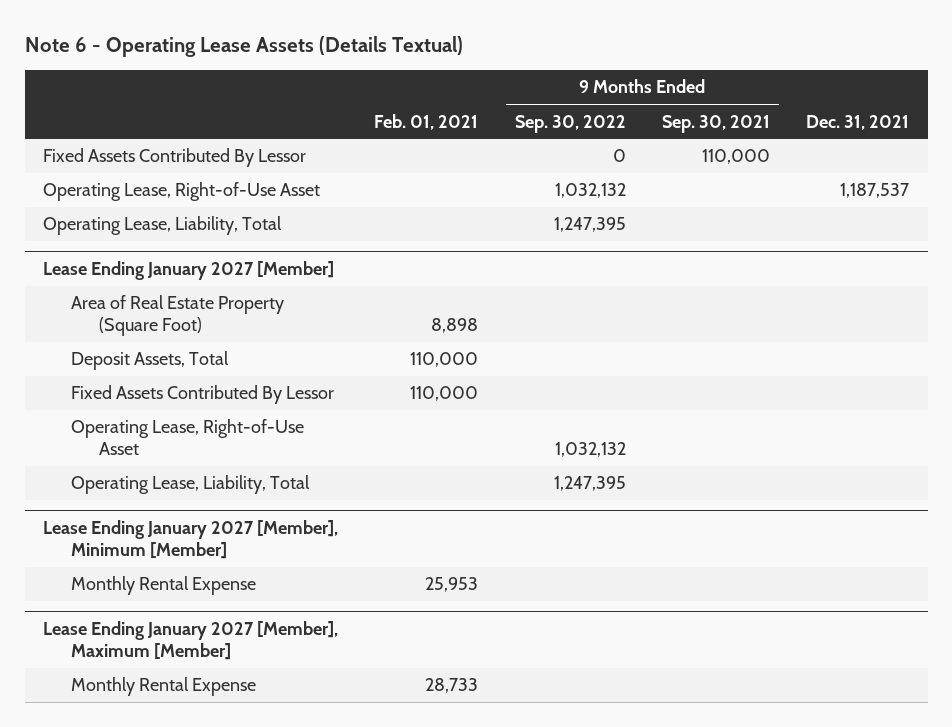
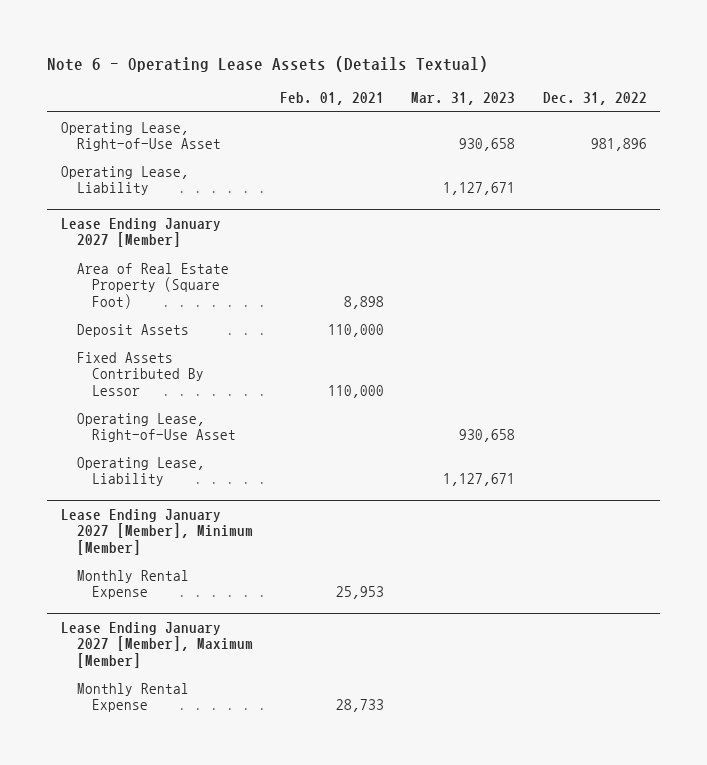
- | Feb. 01, 2021 | 9 Months Ended Sep. 30, 2022 | 9 Months Ended Sep. 30, 2021 | Dec. 31, 2021
+ | Feb. 01, 2021 | Mar. 31, 2023 | Dec. 31, 2022
- Fixed Assets Contributed By Lessor | | 0 | 110,000 |
- Operating Lease, Liability, Total | | 1,247,395 | |
+ Operating Lease, Liability | | 1,127,671 |
@ Lease Ending January 2027 [Member]
- Deposit Assets, Total | 110,000 | | |
+ Deposit Assets | 110,000 | |
- Operating Lease, Liability, Total | | 1,247,395 | |
+ Operating Lease, Liability | | 1,127,671 |

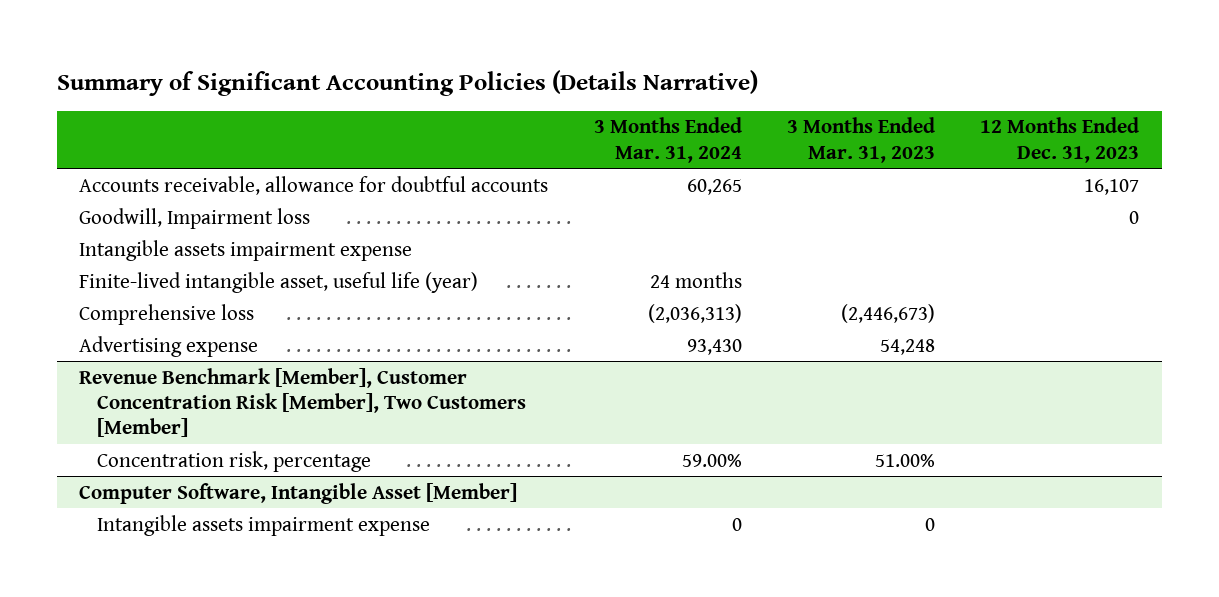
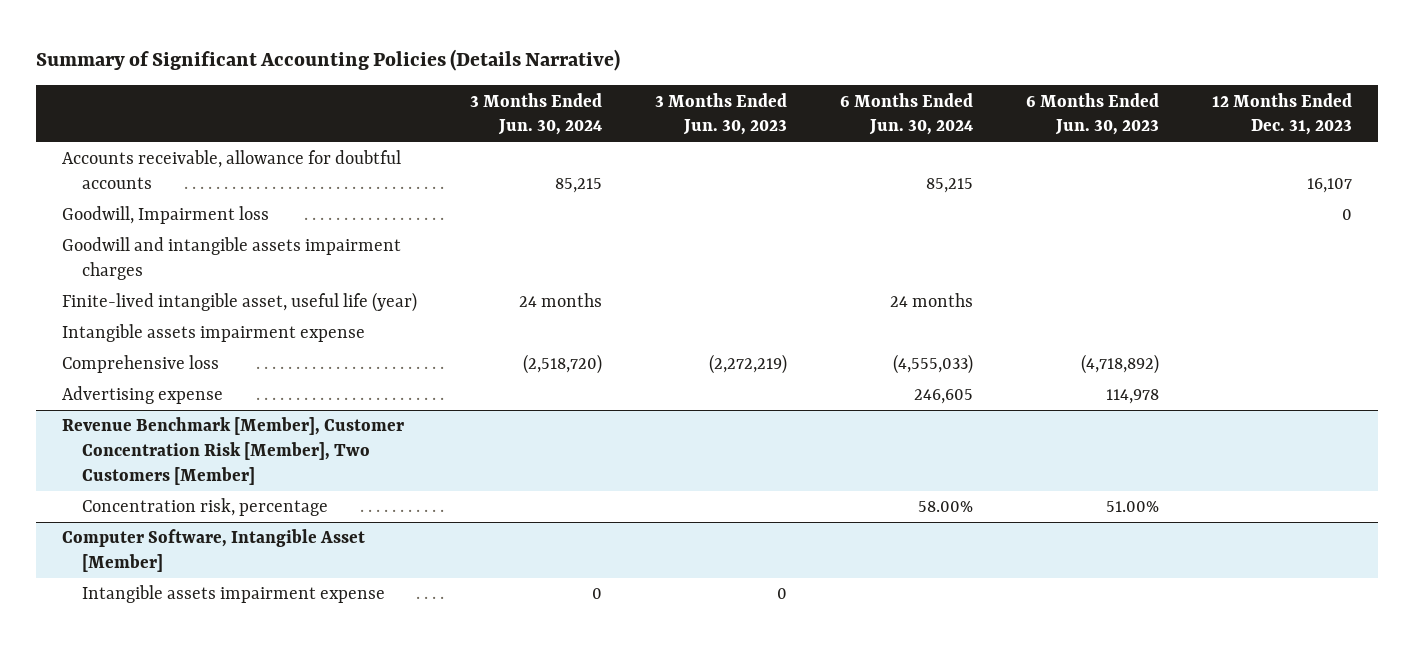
- | 3 Months Ended Mar. 31, 2024 | 3 Months Ended Mar. 31, 2023 | 12 Months Ended Dec. 31, 2023
+ | 3 Months Ended Jun. 30, 2024 | 3 Months Ended Jun. 30, 2023 | 6 Months Ended Jun. 30, 2024 | 6 Months Ended Jun. 30, 2023 | 12 Months Ended Dec. 31, 2023
+ Goodwill and intangible assets impairment charges
moved down: Intangible assets impairment expense

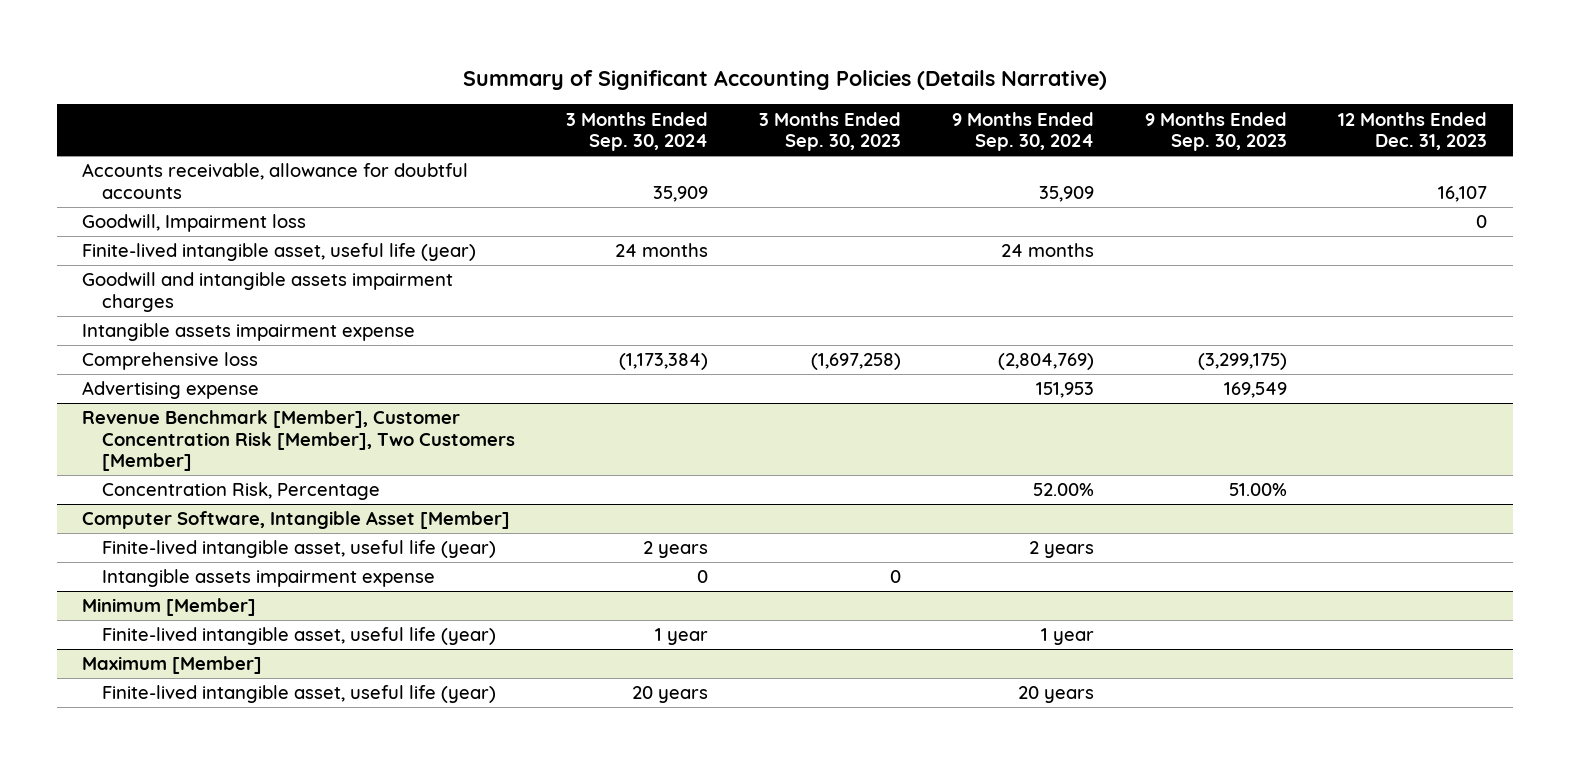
- | 3 Months Ended Jun. 30, 2024 | 3 Months Ended Jun. 30, 2023 | 6 Months Ended Jun. 30, 2024 | 6 Months Ended Jun. 30, 2023 | 12 Months Ended Dec. 31, 2023
+ | 3 Months Ended Sep. 30, 2024 | 3 Months Ended Sep. 30, 2023 | 9 Months Ended Sep. 30, 2024 | 9 Months Ended Sep. 30, 2023 | 12 Months Ended Dec. 31, 2023
moved down: Goodwill and intangible assets impairment charges
@ Revenue Benchmark [Member], Customer Concentration Risk [Member], Two Customers [Member]
- Concentration risk, percentage | | | 58.00% | 51.00% |
+ Concentration Risk, Percentage | | | 52.00% | 51.00% |
@ Computer Software, Intangible Asset [Member]
+ Finite-lived intangible asset, useful life (year) | 2 years | | 2 years | |
+ Minimum [Member]
+ Finite-lived intangible asset, useful life (year) | 1 year | | 1 year | |
+ Maximum [Member]
+ Finite-lived intangible asset, useful life (year) | 20 years | | 20 years | |

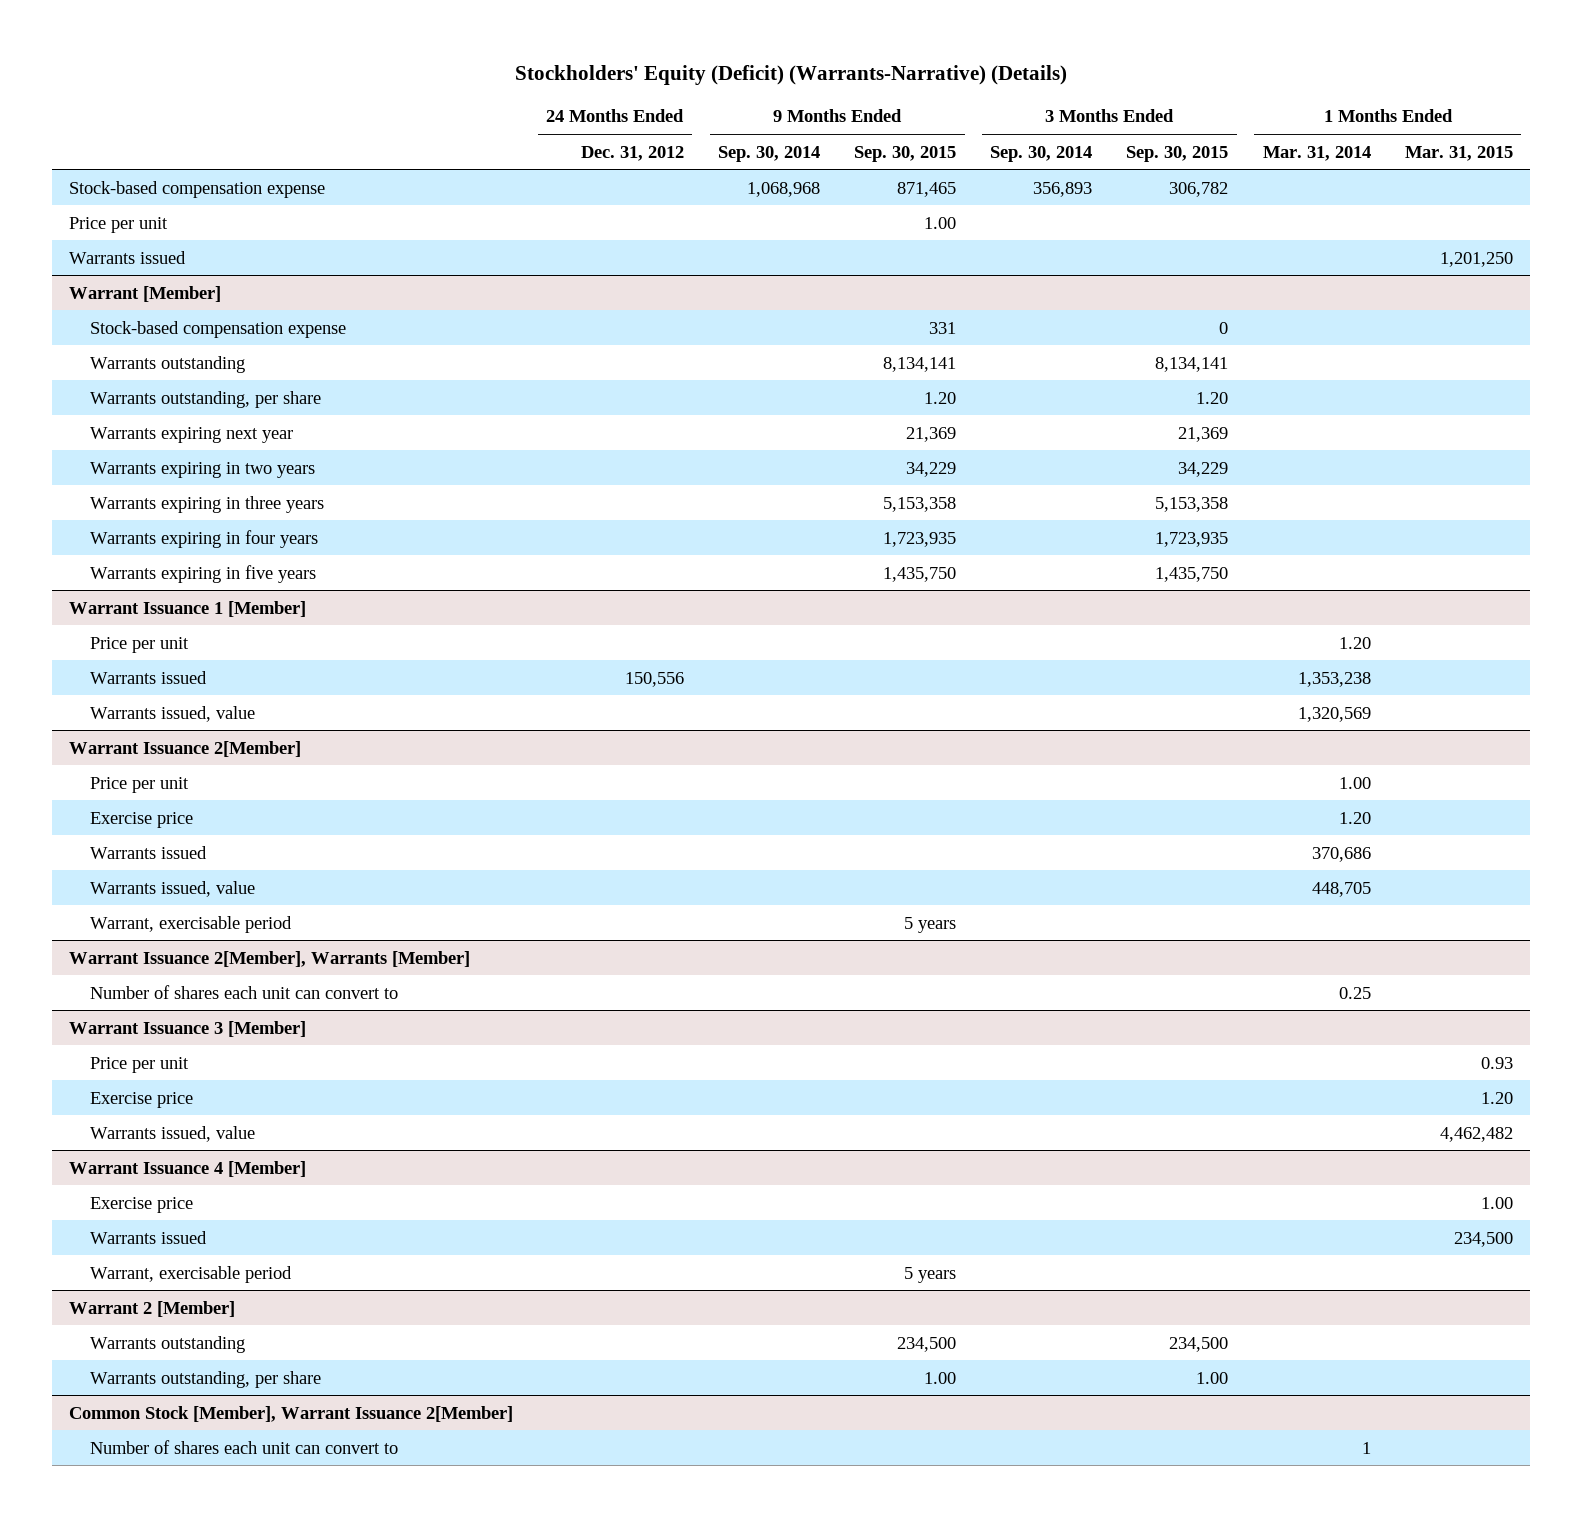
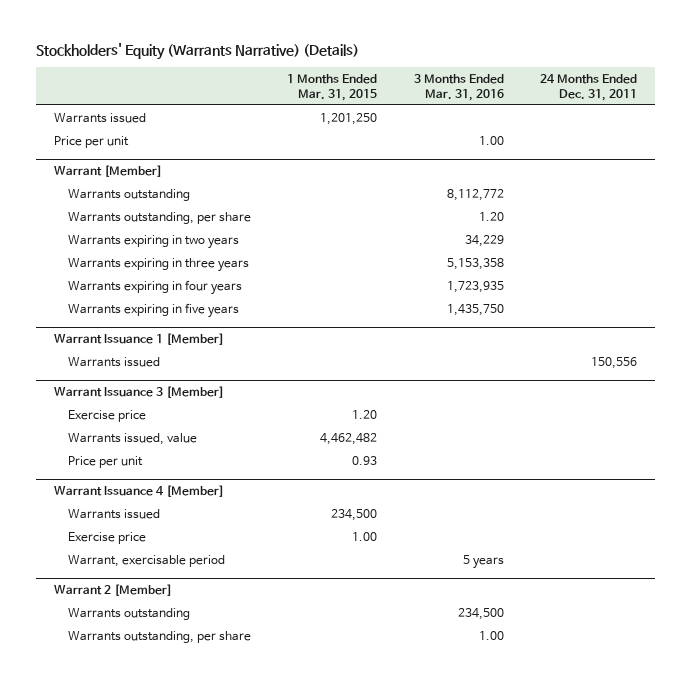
- Stockholders' Equity (Deficit) (Warrants-Narrative) (Details)
+ Stockholders' Equity (Warrants Narrative) (Details)
- | 24 Months Ended Dec. 31, 2012 | 9 Months Ended Sep. 30, 2014 | 9 Months Ended Sep. 30, 2015 | 3 Months Ended Sep. 30, 2014 | 3 Months Ended Sep. 30, 2015 | 1 Months Ended Mar. 31, 2014 | 1 Months Ended Mar. 31, 2015
+ | 1 Months Ended Mar. 31, 2015 | 3 Months Ended Mar. 31, 2016 | 24 Months Ended Dec. 31, 2011
- Stock-based compensation expense | | 1,068,968 | 871,465 | 356,893 | 306,782 | |
moved down: Price per unit | | 1.00 |
@ Warrant [Member]
- Stock-based compensation expense | | | 331 | | 0 | |
- Warrants expiring next year | | | 21,369 | | 21,369 | |
@ Warrant Issuance 1 [Member]
- Price per unit | | | | | | 1.20 |
- Warrants issued, value | | | | | | 1,320,569 |
- Warrant Issuance 2[Member]
- Price per unit | | | | | | 1.00 |
- Exercise price | | | | | | 1.20 |
- Warrants issued | | | | | | 370,686 |
- Warrants issued, value | | | | | | 448,705 |
- Warrant, exercisable period | | | 5 years | | | |
- Warrant Issuance 2[Member], Warrants [Member]
- Number of shares each unit can convert to | | | | | | 0.25 |
@ Warrant Issuance 3 [Member]
moved down: Price per unit | 0.93 | |
@ Warrant Issuance 4 [Member]
moved down: Exercise price | 1.00 | |
- Common Stock [Member], Warrant Issuance 2[Member]
- Number of shares each unit can convert to | | | | | | 1 |

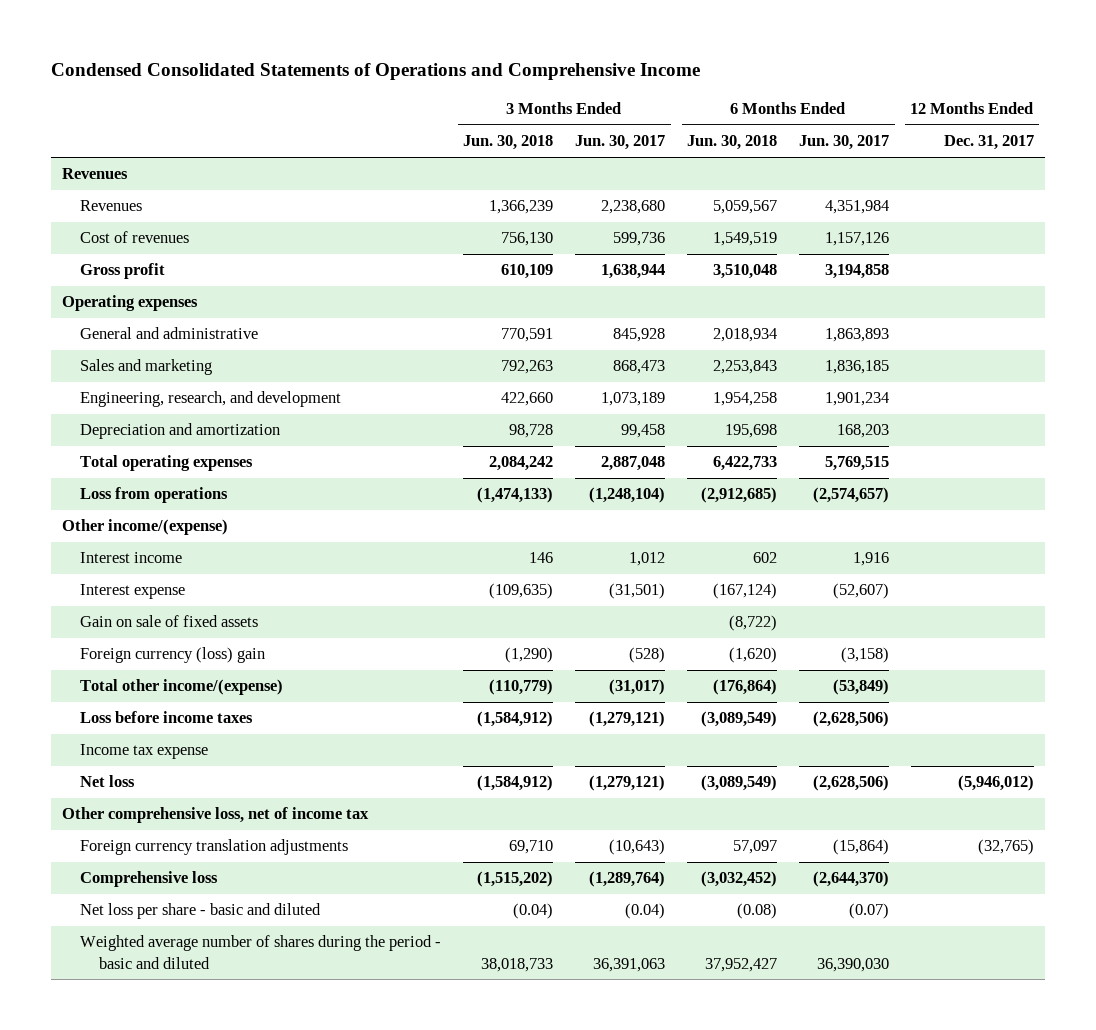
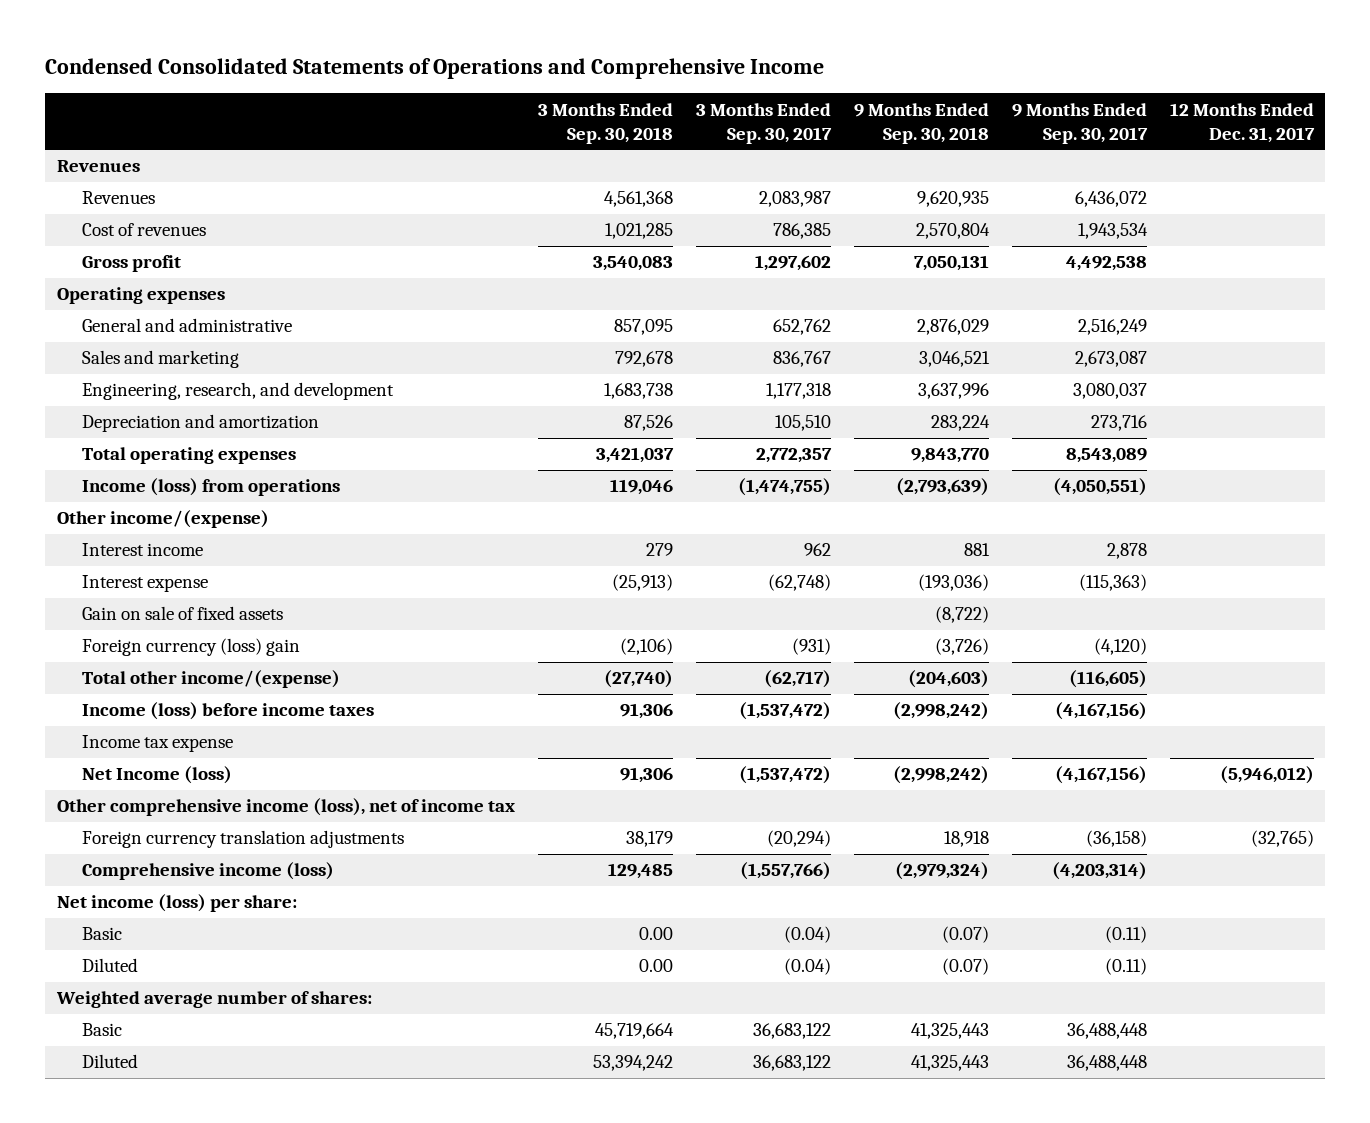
- | 3 Months Ended Jun. 30, 2018 | 3 Months Ended Jun. 30, 2017 | 6 Months Ended Jun. 30, 2018 | 6 Months Ended Jun. 30, 2017 | 12 Months Ended Dec. 31, 2017
+ | 3 Months Ended Sep. 30, 2018 | 3 Months Ended Sep. 30, 2017 | 9 Months Ended Sep. 30, 2018 | 9 Months Ended Sep. 30, 2017 | 12 Months Ended Dec. 31, 2017
- Loss from operations | (1,474,133) | (1,248,104) | (2,912,685) | (2,574,657) |
+ Income (loss) from operations | 119,046 | (1,474,755) | (2,793,639) | (4,050,551) |
- Loss before income taxes | (1,584,912) | (1,279,121) | (3,089,549) | (2,628,506) |
+ Income (loss) before income taxes | 91,306 | (1,537,472) | (2,998,242) | (4,167,156) |
- Net loss | (1,584,912) | (1,279,121) | (3,089,549) | (2,628,506) | (5,946,012)
- Other comprehensive loss, net of income tax
+ Net Income (loss) | 91,306 | (1,537,472) | (2,998,242) | (4,167,156) | (5,946,012)
+ Other comprehensive income (loss), net of income tax
- Comprehensive loss | (1,515,202) | (1,289,764) | (3,032,452) | (2,644,370) |
- Net loss per share - basic and diluted | (0.04) | (0.04) | (0.08) | (0.07) |
- Weighted average number of shares during the period - basic and diluted | 38,018,733 | 36,391,063 | 37,952,427 | 36,390,030 |
+ Comprehensive income (loss) | 129,485 | (1,557,766) | (2,979,324) | (4,203,314) |
+ Net income (loss) per share:
+ Basic | 0.00 | (0.04) | (0.07) | (0.11) |
+ Diluted | 0.00 | (0.04) | (0.07) | (0.11) |
+ Weighted average number of shares:
+ Basic | 45,719,664 | 36,683,122 | 41,325,443 | 36,488,448 |
+ Diluted | 53,394,242 | 36,683,122 | 41,325,443 | 36,488,448 |

